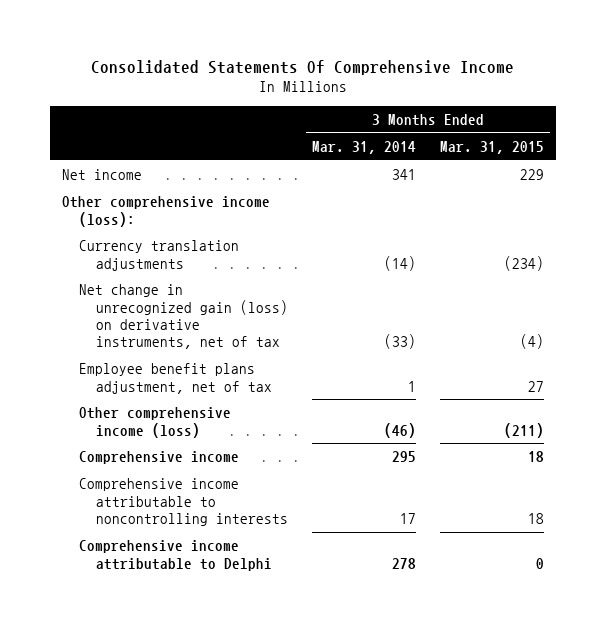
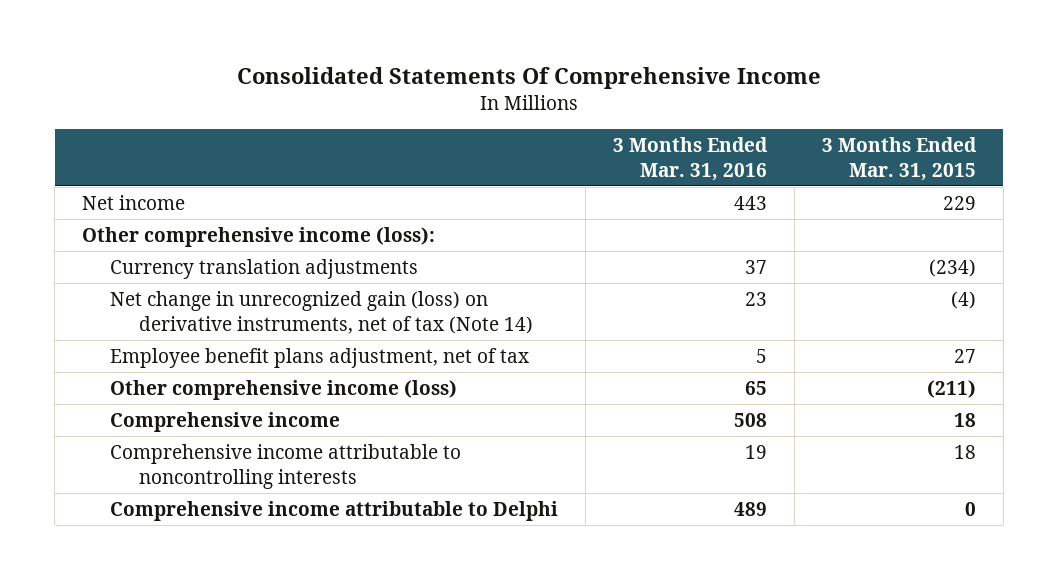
- | 3 Months Ended Mar. 31, 2014 | 3 Months Ended Mar. 31, 2015
+ | 3 Months Ended Mar. 31, 2016 | 3 Months Ended Mar. 31, 2015
- Net change in unrecognized gain (loss) on derivative instruments, net of tax | (33) | (4)
+ Net change in unrecognized gain (loss) on derivative instruments, net of tax (Note 14) | 23 | (4)

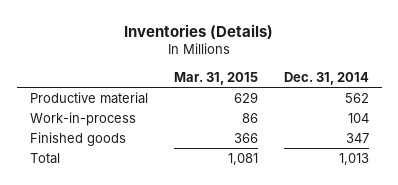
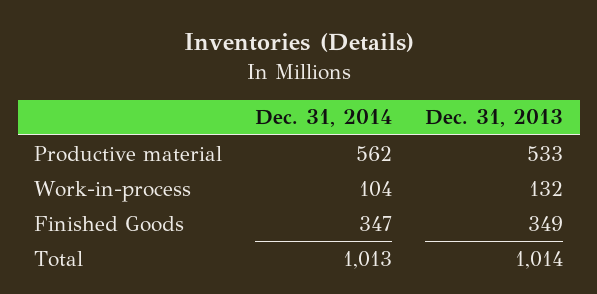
- | Mar. 31, 2015 | Dec. 31, 2014
+ | Dec. 31, 2014 | Dec. 31, 2013
- Finished goods | 366 | 347
+ Finished Goods | 347 | 349

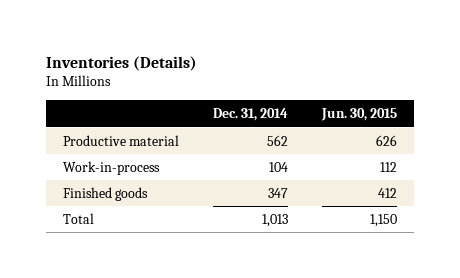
- | Dec. 31, 2014 | Dec. 31, 2013
+ | Dec. 31, 2014 | Jun. 30, 2015
- Finished Goods | 347 | 349
+ Finished goods | 347 | 412

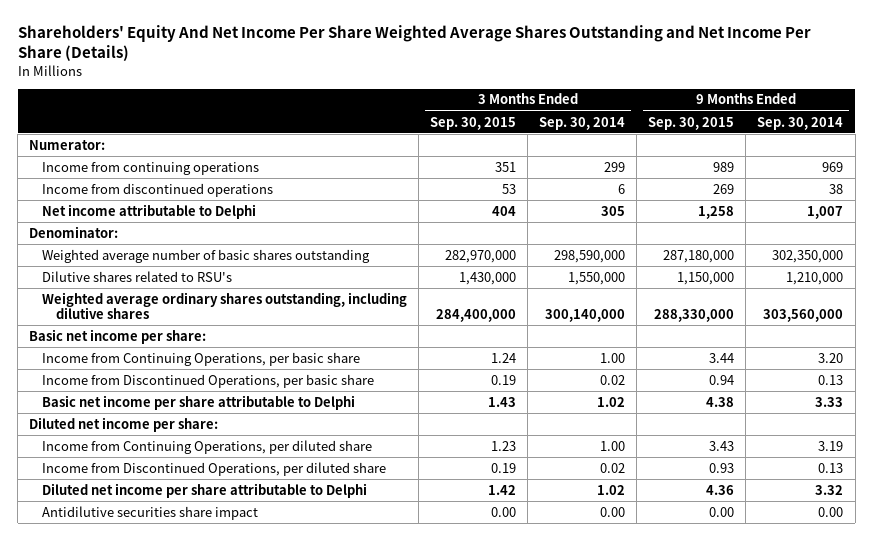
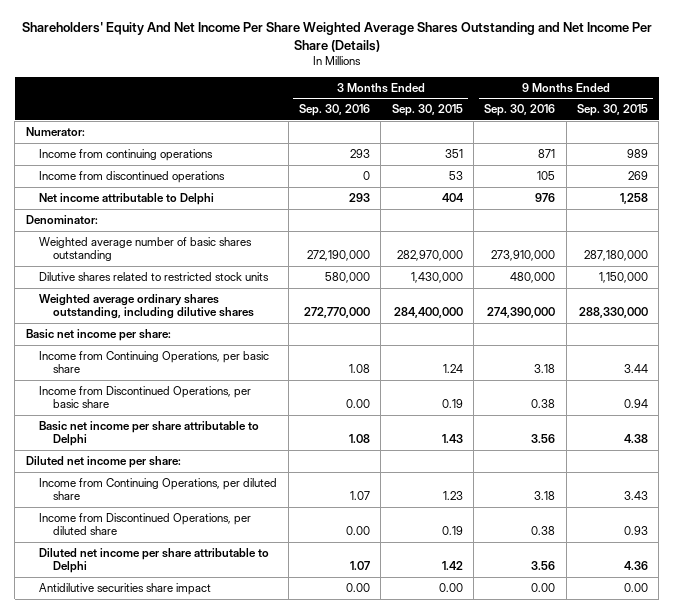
- | 3 Months Ended Sep. 30, 2015 | 3 Months Ended Sep. 30, 2014 | 9 Months Ended Sep. 30, 2015 | 9 Months Ended Sep. 30, 2014
+ | 3 Months Ended Sep. 30, 2016 | 3 Months Ended Sep. 30, 2015 | 9 Months Ended Sep. 30, 2016 | 9 Months Ended Sep. 30, 2015
- Dilutive shares related to RSU's | 1,430,000 | 1,550,000 | 1,150,000 | 1,210,000
+ Dilutive shares related to restricted stock units | 580,000 | 1,430,000 | 480,000 | 1,150,000

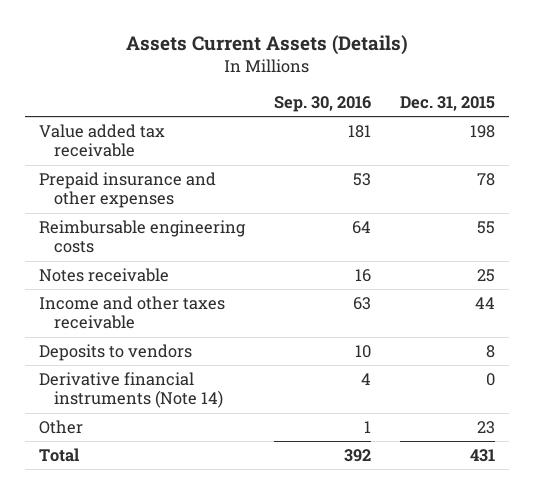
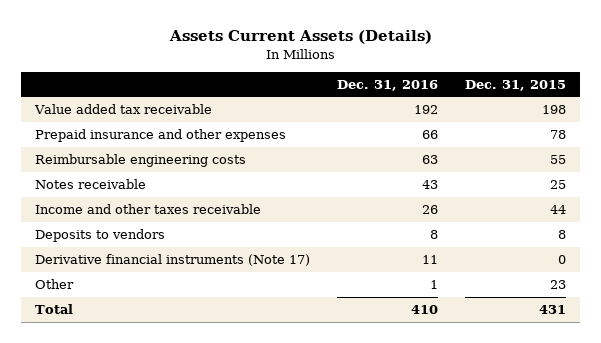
- | Sep. 30, 2016 | Dec. 31, 2015
+ | Dec. 31, 2016 | Dec. 31, 2015
- Derivative financial instruments (Note 14) | 4 | 0
+ Derivative financial instruments (Note 17) | 11 | 0

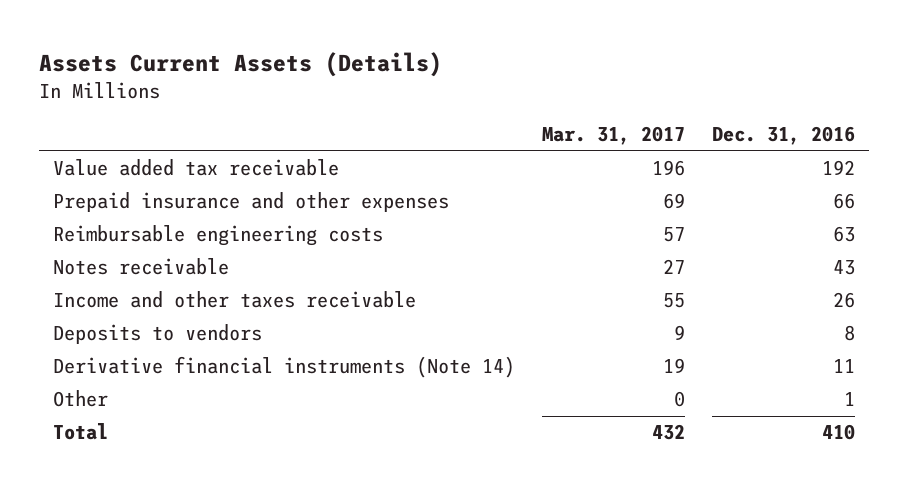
- | Dec. 31, 2016 | Dec. 31, 2015
+ | Mar. 31, 2017 | Dec. 31, 2016
- Derivative financial instruments (Note 17) | 11 | 0
+ Derivative financial instruments (Note 14) | 19 | 11

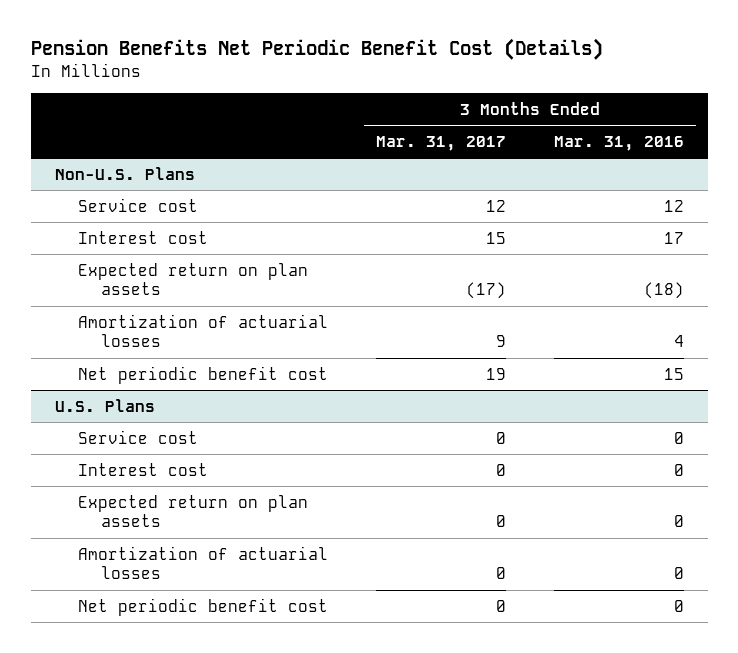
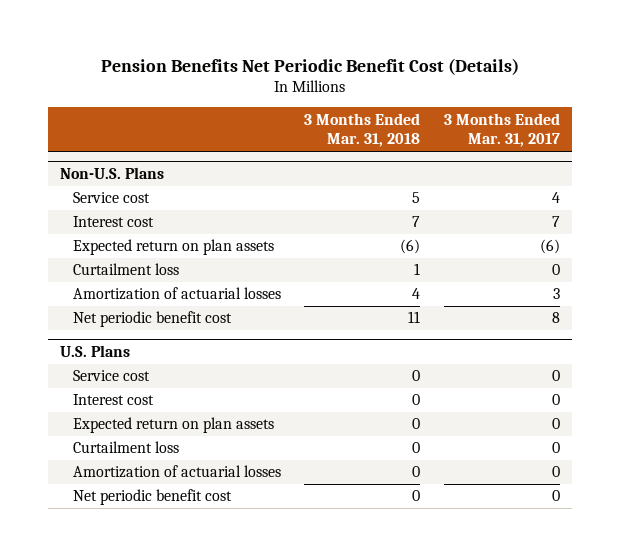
- | 3 Months Ended Mar. 31, 2017 | 3 Months Ended Mar. 31, 2016
+ | 3 Months Ended Mar. 31, 2018 | 3 Months Ended Mar. 31, 2017
@ Non-U.S. Plans
- Service cost | 12 | 12
- Interest cost | 15 | 17
- Expected return on plan assets | (17) | (18)
- Amortization of actuarial losses | 9 | 4
- Net periodic benefit cost | 19 | 15
+ Service cost | 5 | 4
+ Interest cost | 7 | 7
+ Expected return on plan assets | (6) | (6)
+ Curtailment loss | 1 | 0
+ Amortization of actuarial losses | 4 | 3
+ Net periodic benefit cost | 11 | 8
@ U.S. Plans
+ Curtailment loss | 0 | 0

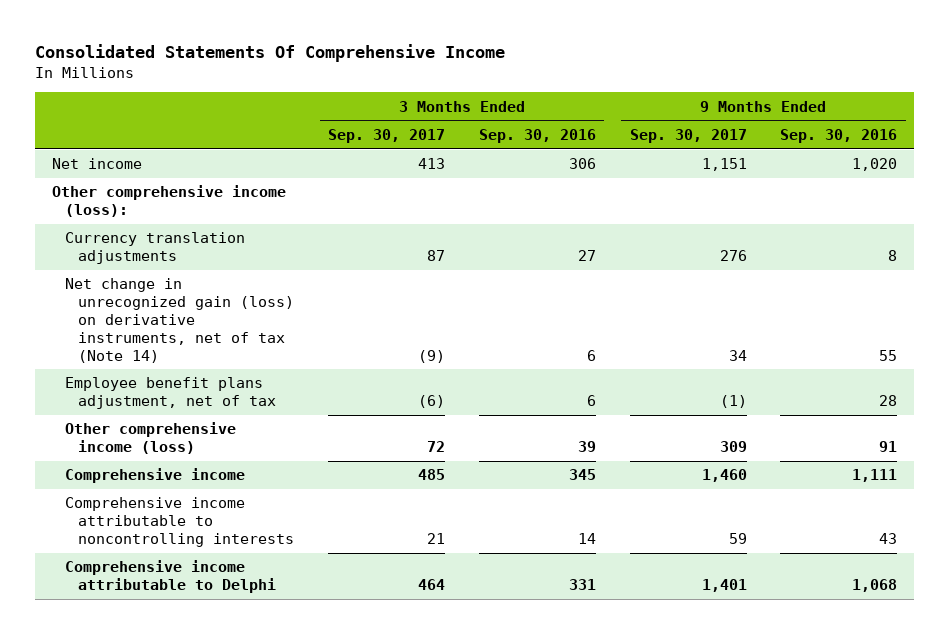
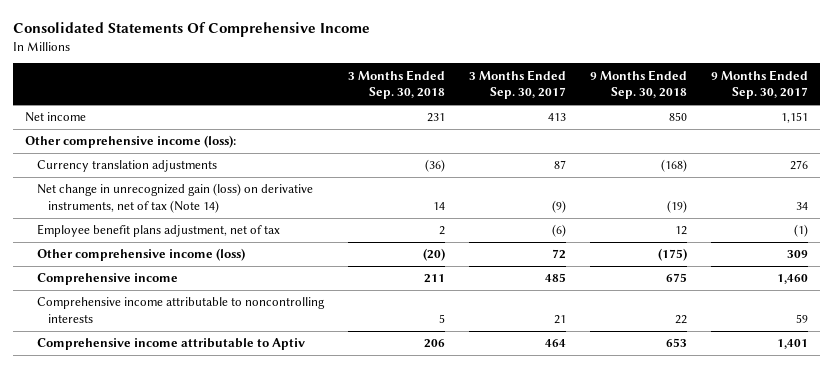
- | 3 Months Ended Sep. 30, 2017 | 3 Months Ended Sep. 30, 2016 | 9 Months Ended Sep. 30, 2017 | 9 Months Ended Sep. 30, 2016
+ | 3 Months Ended Sep. 30, 2018 | 3 Months Ended Sep. 30, 2017 | 9 Months Ended Sep. 30, 2018 | 9 Months Ended Sep. 30, 2017
- Comprehensive income attributable to Delphi | 464 | 331 | 1,401 | 1,068
+ Comprehensive income attributable to Aptiv | 206 | 464 | 653 | 1,401

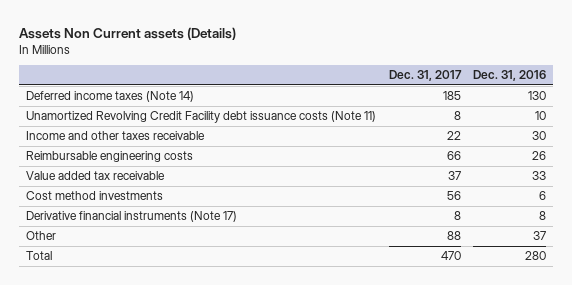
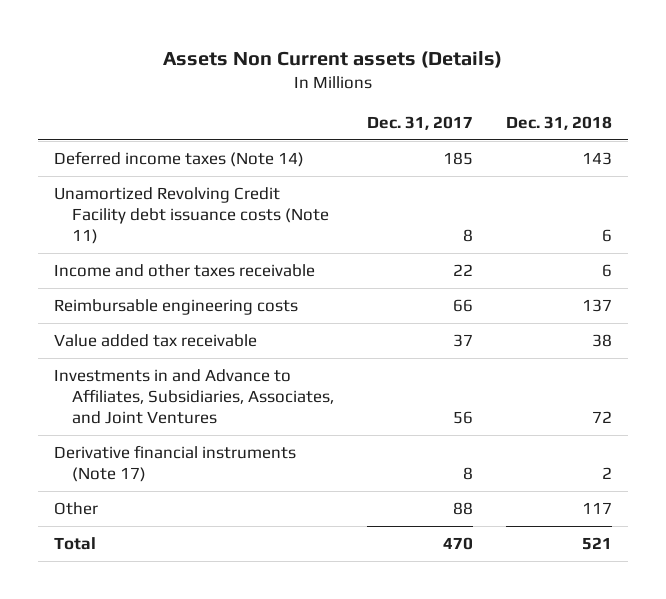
- | Dec. 31, 2017 | Dec. 31, 2016
+ | Dec. 31, 2017 | Dec. 31, 2018
- Cost method investments | 56 | 6
+ Investments in and Advance to Affiliates, Subsidiaries, Associates, and Joint Ventures | 56 | 72

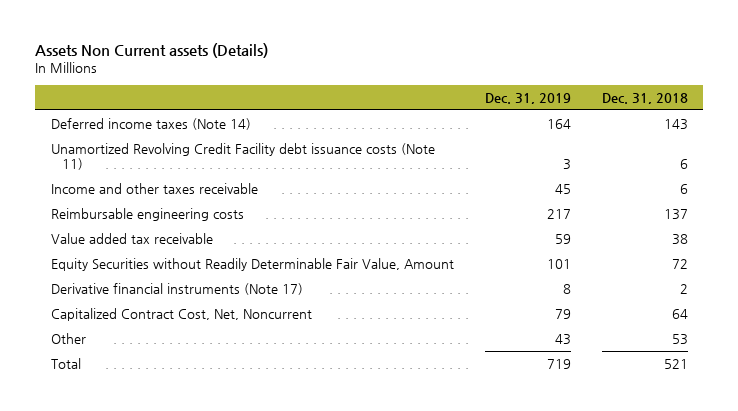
- | Dec. 31, 2017 | Dec. 31, 2018
+ | Dec. 31, 2019 | Dec. 31, 2018
- Investments in and Advance to Affiliates, Subsidiaries, Associates, and Joint Ventures | 56 | 72
+ Equity Securities without Readily Determinable Fair Value, Amount | 101 | 72
- Other | 88 | 117
+ Capitalized Contract Cost, Net, Noncurrent | 79 | 64
+ Other | 43 | 53

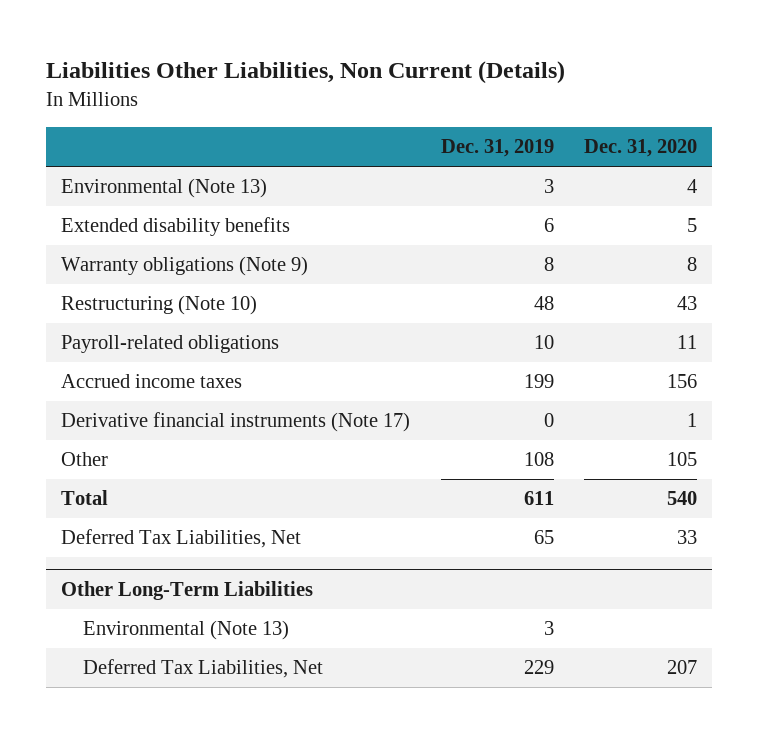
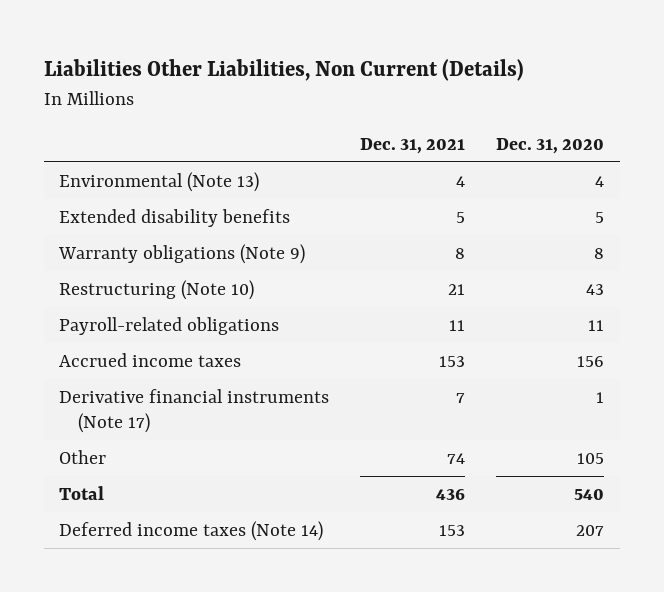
- | Dec. 31, 2019 | Dec. 31, 2020
+ | Dec. 31, 2021 | Dec. 31, 2020
- Deferred Tax Liabilities, Net | 65 | 33
- Other Long-Term Liabilities
- Environmental (Note 13) | 3 |
- Deferred Tax Liabilities, Net | 229 | 207
+ Deferred income taxes (Note 14) | 153 | 207

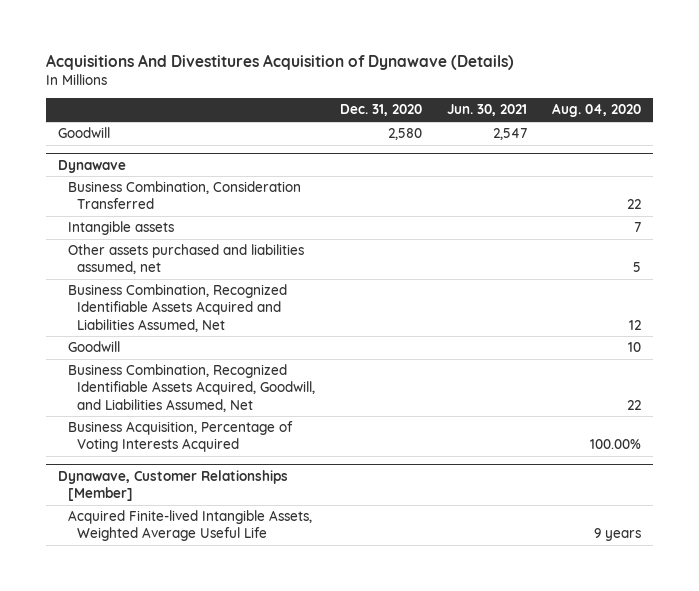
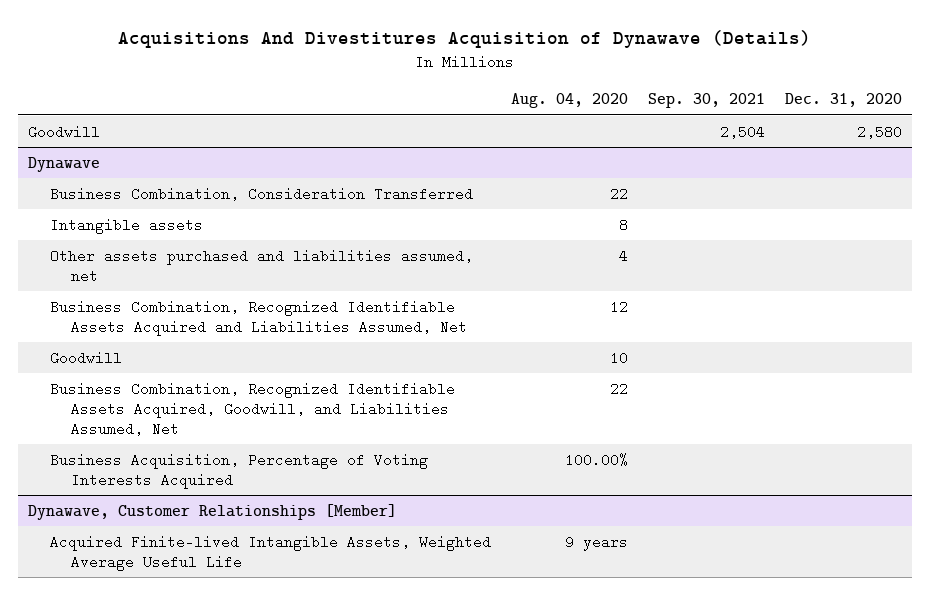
- | Dec. 31, 2020 | Jun. 30, 2021 | Aug. 04, 2020
+ | Aug. 04, 2020 | Sep. 30, 2021 | Dec. 31, 2020
@ Dynawave
- Intangible assets | | | 7
- Other assets purchased and liabilities assumed, net | | | 5
+ Intangible assets | 8 | |
+ Other assets purchased and liabilities assumed, net | 4 | |

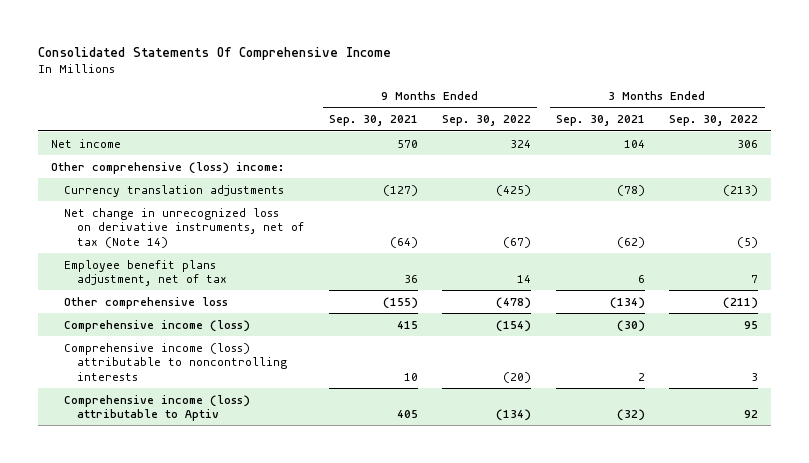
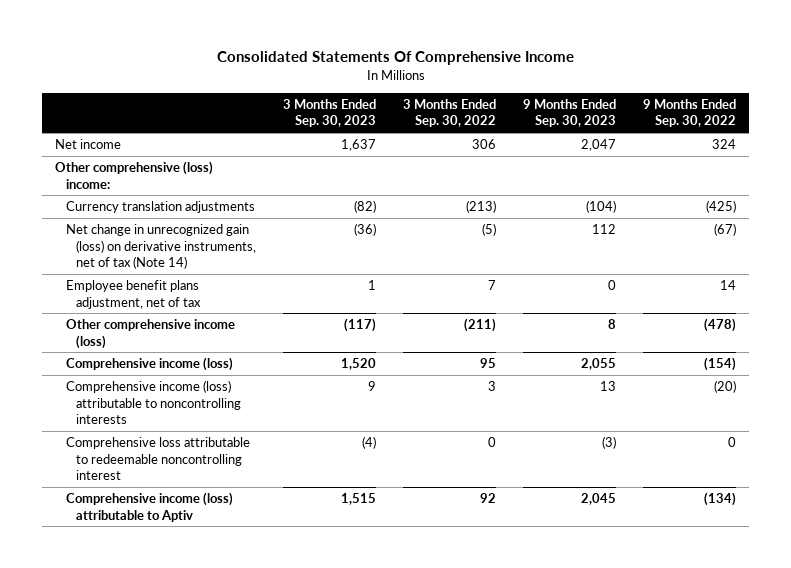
- | 9 Months Ended Sep. 30, 2021 | 9 Months Ended Sep. 30, 2022 | 3 Months Ended Sep. 30, 2021 | 3 Months Ended Sep. 30, 2022
+ | 3 Months Ended Sep. 30, 2023 | 3 Months Ended Sep. 30, 2022 | 9 Months Ended Sep. 30, 2023 | 9 Months Ended Sep. 30, 2022
- Net change in unrecognized loss on derivative instruments, net of tax (Note 14) | (64) | (67) | (62) | (5)
+ Net change in unrecognized gain (loss) on derivative instruments, net of tax (Note 14) | (36) | (5) | 112 | (67)
- Other comprehensive loss | (155) | (478) | (134) | (211)
+ Other comprehensive income (loss) | (117) | (211) | 8 | (478)
+ Comprehensive loss attributable to redeemable noncontrolling interest | (4) | 0 | (3) | 0

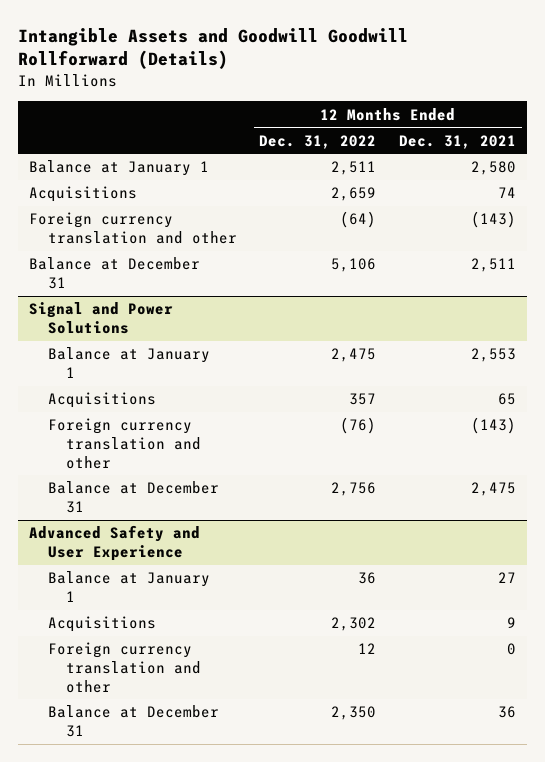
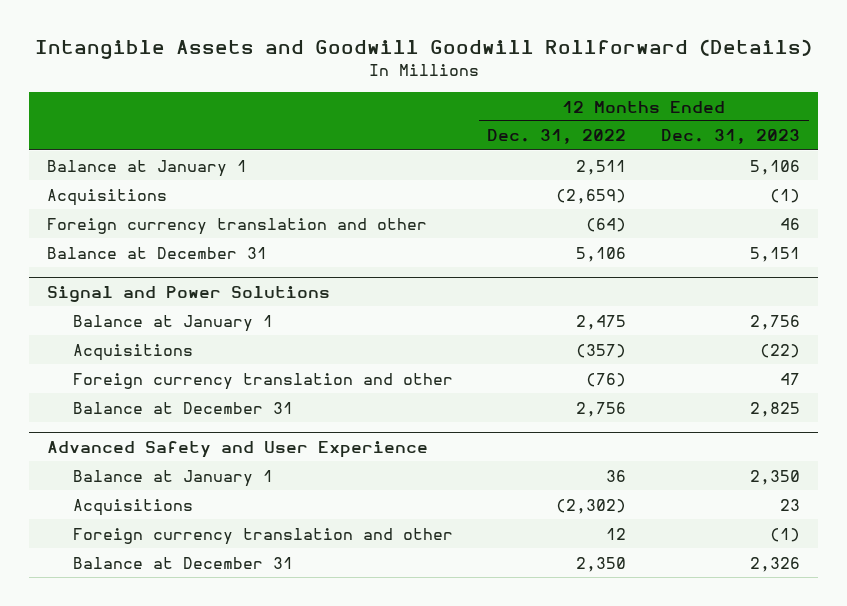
- | 12 Months Ended Dec. 31, 2022 | 12 Months Ended Dec. 31, 2021
+ | 12 Months Ended Dec. 31, 2022 | 12 Months Ended Dec. 31, 2023
- Acquisitions | 2,659 | 74
+ Acquisitions | (2,659) | (1)
@ Signal and Power Solutions
- Acquisitions | 357 | 65
+ Acquisitions | (357) | (22)
@ Advanced Safety and User Experience
- Acquisitions | 2,302 | 9
+ Acquisitions | (2,302) | 23

